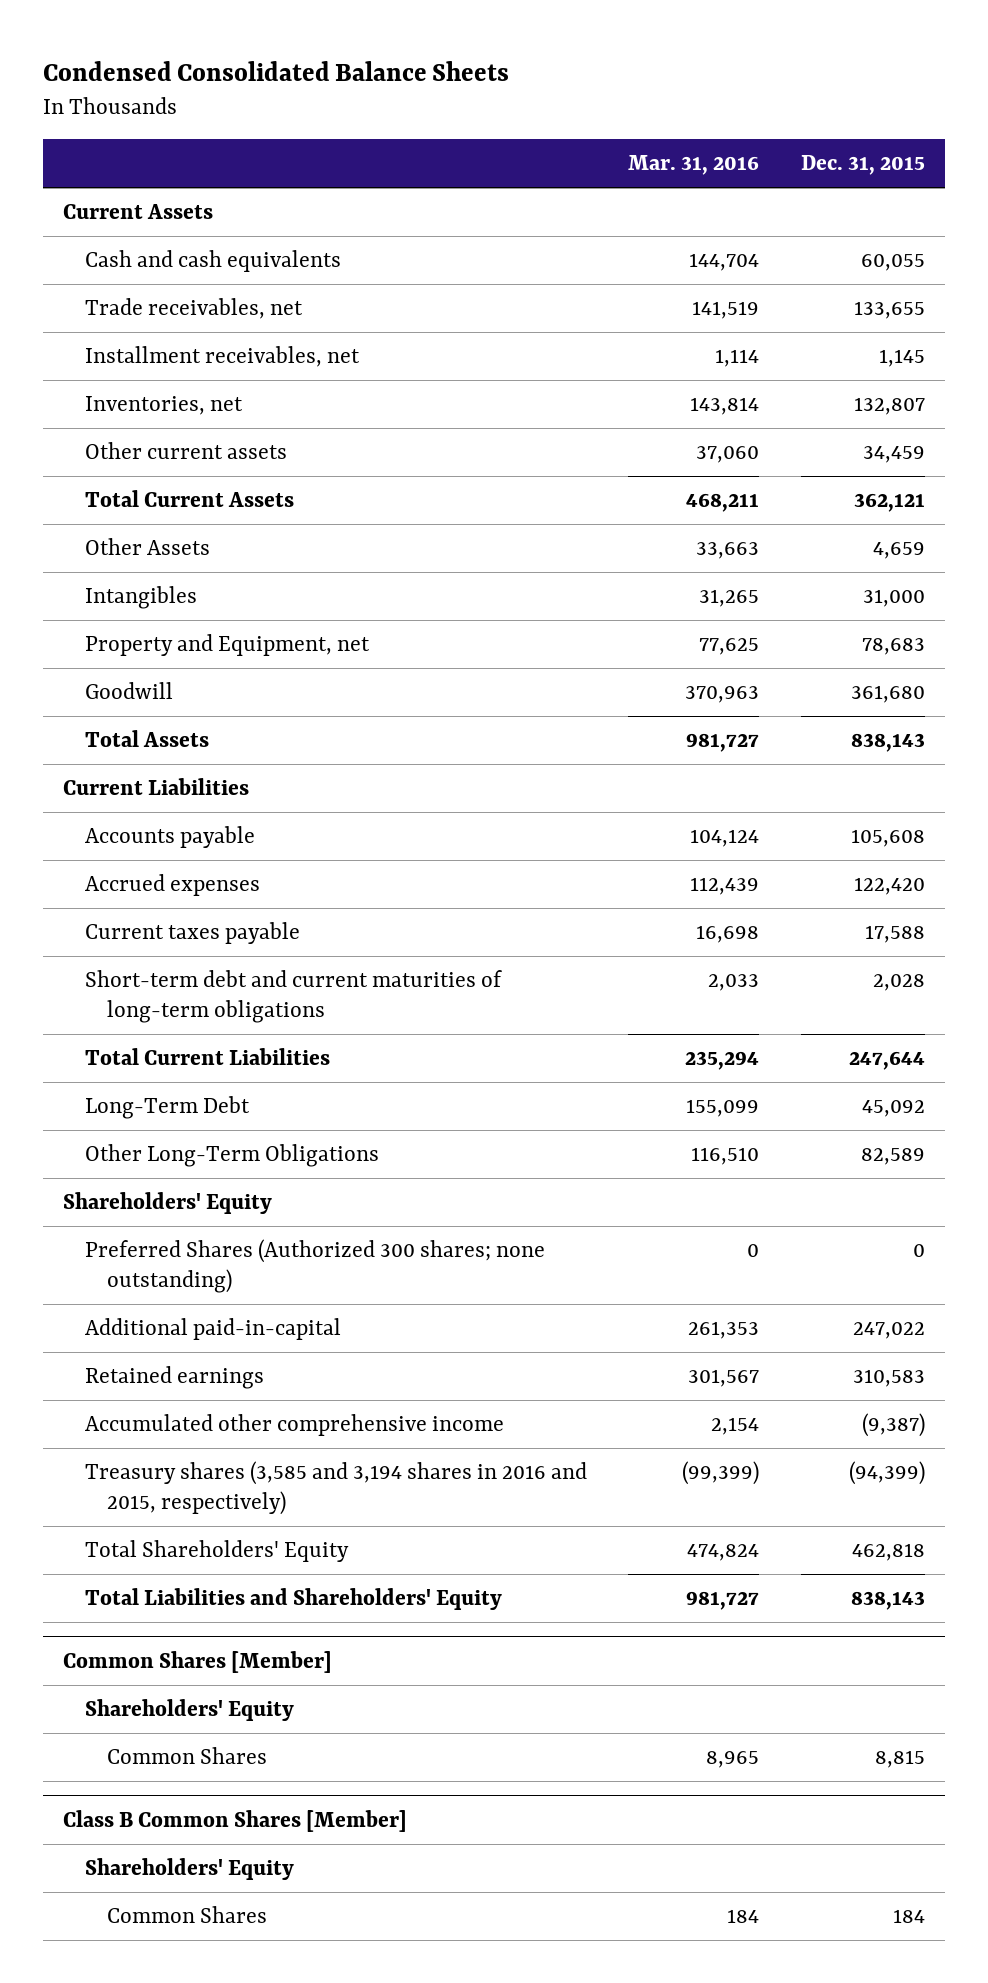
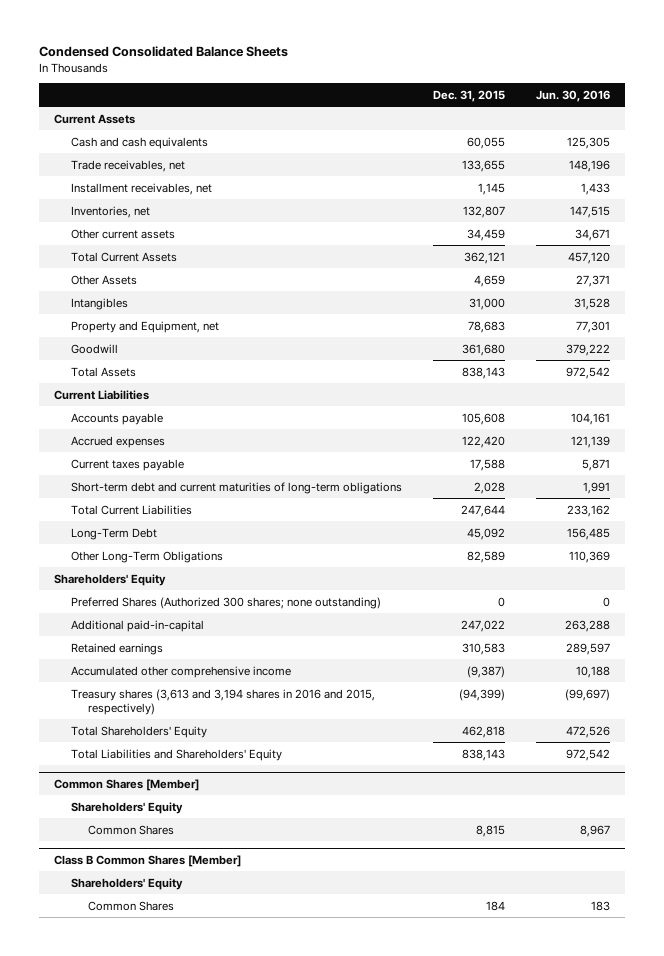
- | Mar. 31, 2016 | Dec. 31, 2015
+ | Dec. 31, 2015 | Jun. 30, 2016
- Treasury shares (3,585 and 3,194 shares in 2016 and 2015, respectively) | (99,399) | (94,399)
+ Treasury shares (3,613 and 3,194 shares in 2016 and 2015, respectively) | (94,399) | (99,697)

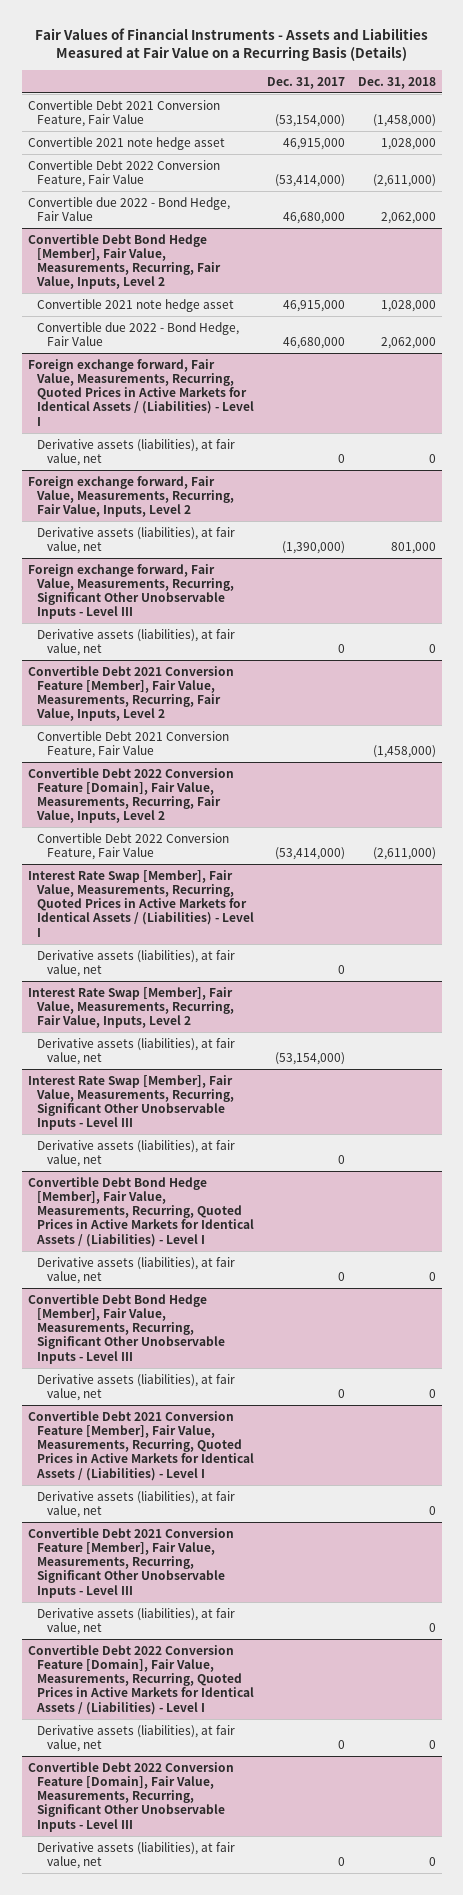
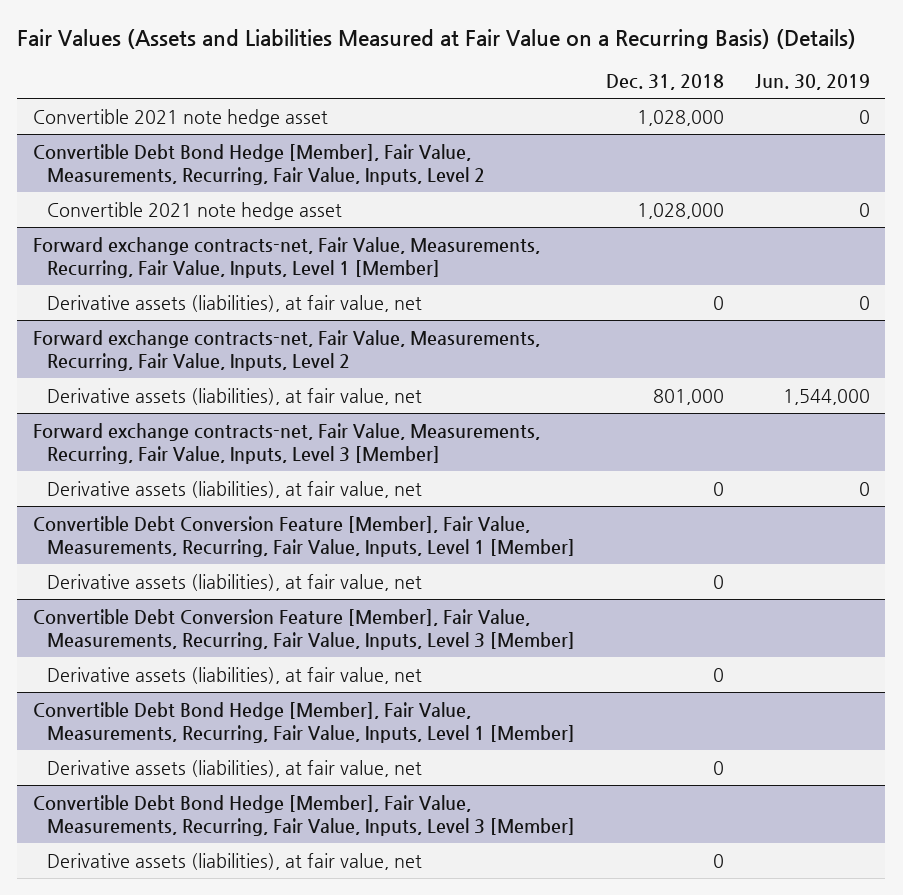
- Fair Values of Financial Instruments - Assets and Liabilities Measured at Fair Value on a Recurring Basis (Details)
+ Fair Values (Assets and Liabilities Measured at Fair Value on a Recurring Basis) (Details)
- | Dec. 31, 2017 | Dec. 31, 2018
+ | Dec. 31, 2018 | Jun. 30, 2019
- Convertible Debt 2021 Conversion Feature, Fair Value | (53,154,000) | (1,458,000)
- Convertible Debt 2022 Conversion Feature, Fair Value | (53,414,000) | (2,611,000)
- Convertible due 2022 - Bond Hedge, Fair Value | 46,680,000 | 2,062,000
@ Convertible Debt Bond Hedge [Member], Fair Value, Measurements, Recurring, Fair Value, Inputs, Level 2
- Convertible due 2022 - Bond Hedge, Fair Value | 46,680,000 | 2,062,000
- Foreign exchange forward, Fair Value, Measurements, Recurring, Quoted Prices in Active Markets for Identical Assets / (Liabilities) - Level I
+ Forward exchange contracts-net, Fair Value, Measurements, Recurring, Fair Value, Inputs, Level 1 [Member]
- Foreign exchange forward, Fair Value, Measurements, Recurring, Fair Value, Inputs, Level 2
+ Forward exchange contracts-net, Fair Value, Measurements, Recurring, Fair Value, Inputs, Level 2
- Foreign exchange forward, Fair Value, Measurements, Recurring, Significant Other Unobservable Inputs - Level III
- Derivative assets (liabilities), at fair value, net | 0 | 0
- Convertible Debt 2021 Conversion Feature [Member], Fair Value, Measurements, Recurring, Fair Value, Inputs, Level 2
- Convertible Debt 2021 Conversion Feature, Fair Value | | (1,458,000)
- Convertible Debt 2022 Conversion Feature [Domain], Fair Value, Measurements, Recurring, Fair Value, Inputs, Level 2
- Convertible Debt 2022 Conversion Feature, Fair Value | (53,414,000) | (2,611,000)
- Interest Rate Swap [Member], Fair Value, Measurements, Recurring, Quoted Prices in Active Markets for Identical Assets / (Liabilities) - Level I
- Derivative assets (liabilities), at fair value, net | 0 |
- Interest Rate Swap [Member], Fair Value, Measurements, Recurring, Fair Value, Inputs, Level 2
- Derivative assets (liabilities), at fair value, net | (53,154,000) |
- Interest Rate Swap [Member], Fair Value, Measurements, Recurring, Significant Other Unobservable Inputs - Level III
- Derivative assets (liabilities), at fair value, net | 0 |
- Convertible Debt Bond Hedge [Member], Fair Value, Measurements, Recurring, Quoted Prices in Active Markets for Identical Assets / (Liabilities) - Level I
- Derivative assets (liabilities), at fair value, net | 0 | 0
- Convertible Debt Bond Hedge [Member], Fair Value, Measurements, Recurring, Significant Other Unobservable Inputs - Level III
+ Forward exchange contracts-net, Fair Value, Measurements, Recurring, Fair Value, Inputs, Level 3 [Member]
- Convertible Debt 2021 Conversion Feature [Member], Fair Value, Measurements, Recurring, Quoted Prices in Active Markets for Identical Assets / (Liabilities) - Level I
+ Convertible Debt Conversion Feature [Member], Fair Value, Measurements, Recurring, Fair Value, Inputs, Level 1 [Member]
- Convertible Debt 2021 Conversion Feature [Member], Fair Value, Measurements, Recurring, Significant Other Unobservable Inputs - Level III
+ Convertible Debt Conversion Feature [Member], Fair Value, Measurements, Recurring, Fair Value, Inputs, Level 3 [Member]
- Convertible Debt 2022 Conversion Feature [Domain], Fair Value, Measurements, Recurring, Quoted Prices in Active Markets for Identical Assets / (Liabilities) - Level I
+ Convertible Debt Bond Hedge [Member], Fair Value, Measurements, Recurring, Fair Value, Inputs, Level 1 [Member]
- Convertible Debt 2022 Conversion Feature [Domain], Fair Value, Measurements, Recurring, Significant Other Unobservable Inputs - Level III
+ Convertible Debt Bond Hedge [Member], Fair Value, Measurements, Recurring, Fair Value, Inputs, Level 3 [Member]

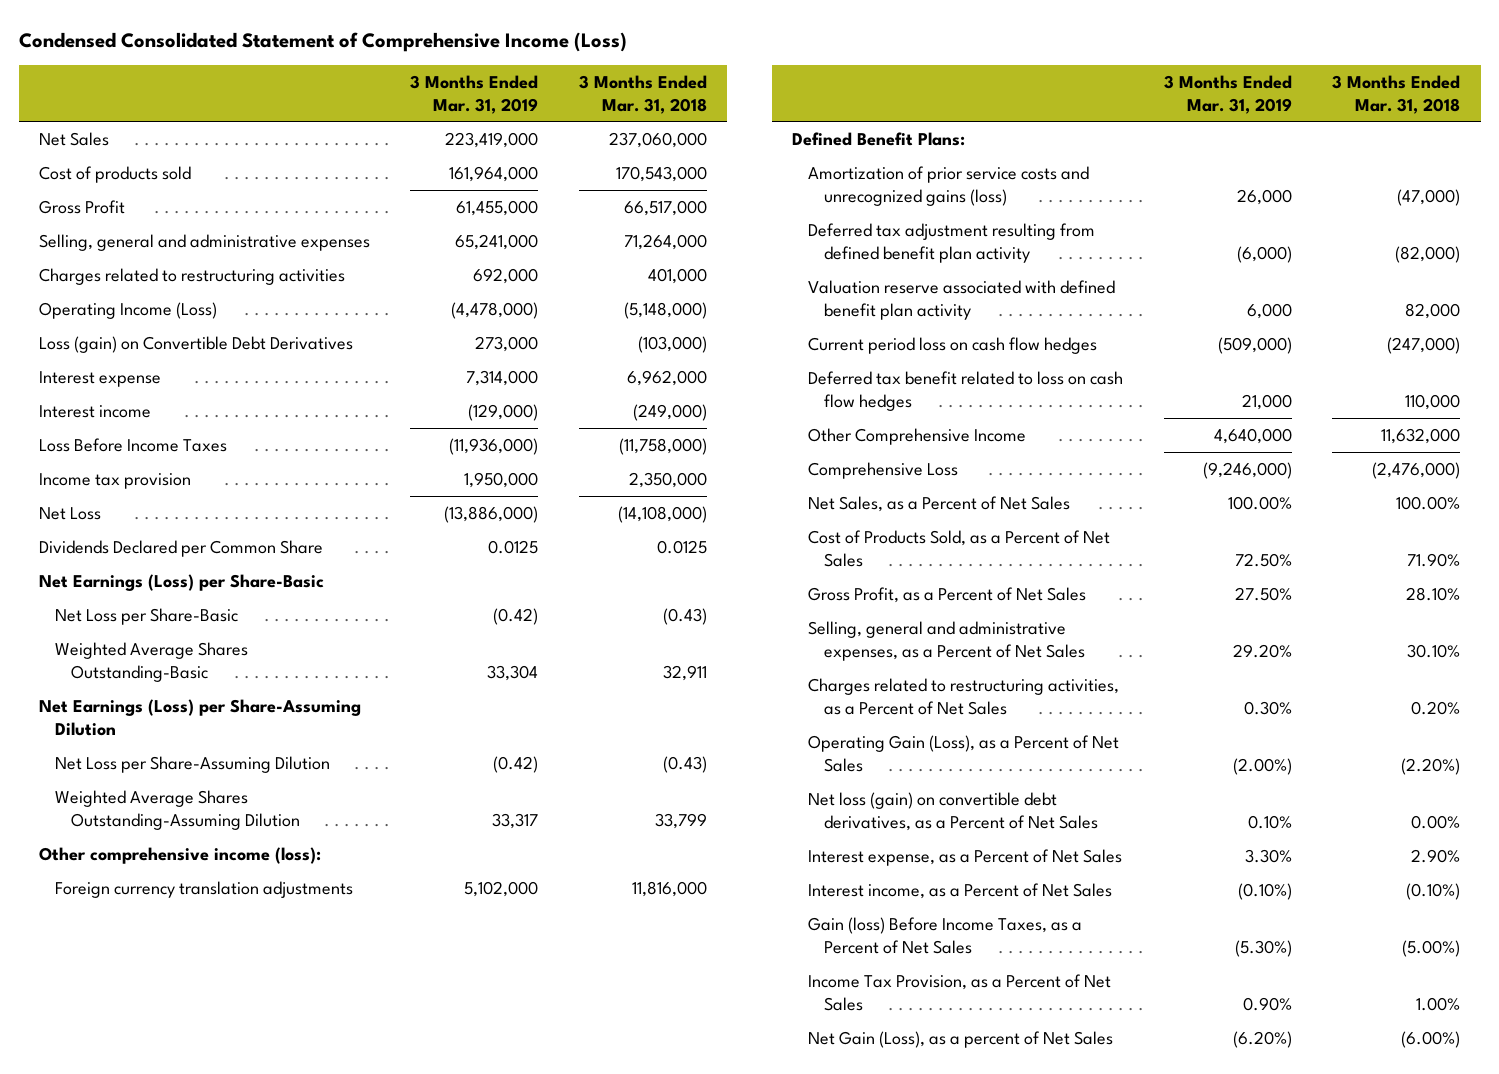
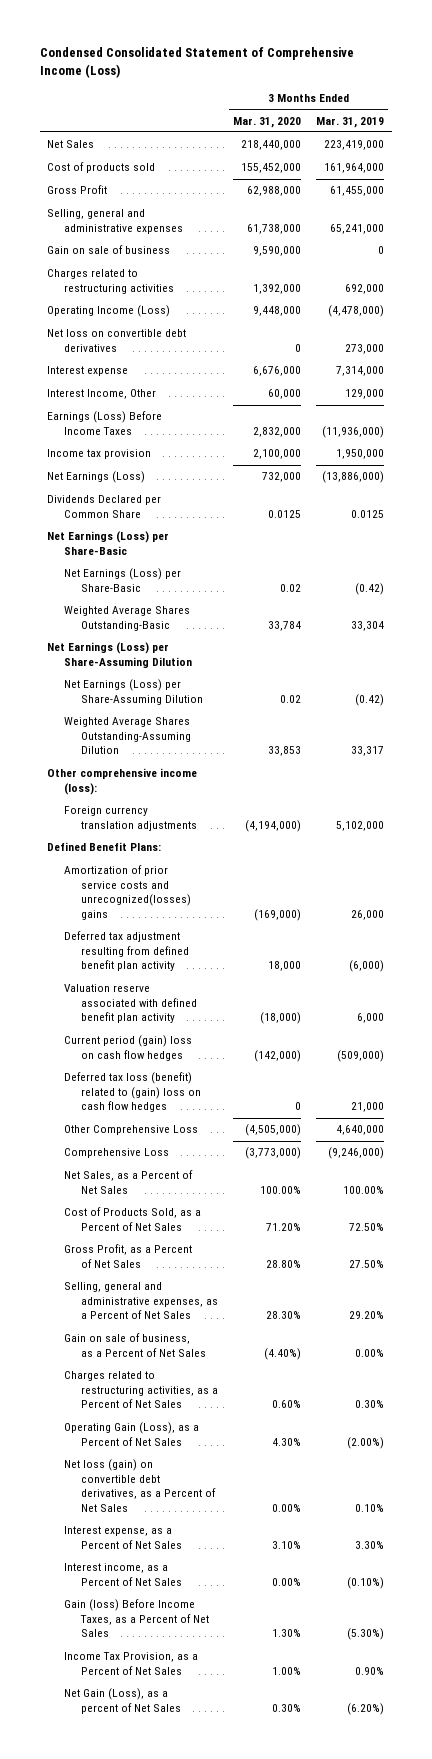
- | 3 Months Ended Mar. 31, 2019 | 3 Months Ended Mar. 31, 2018
+ | 3 Months Ended Mar. 31, 2020 | 3 Months Ended Mar. 31, 2019
+ Gain on sale of business | 9,590,000 | 0
- Loss (gain) on Convertible Debt Derivatives | 273,000 | (103,000)
+ Net loss on convertible debt derivatives | 0 | 273,000
- Interest income | (129,000) | (249,000)
- Loss Before Income Taxes | (11,936,000) | (11,758,000)
+ Interest Income, Other | 60,000 | 129,000
+ Earnings (Loss) Before Income Taxes | 2,832,000 | (11,936,000)
- Net Loss | (13,886,000) | (14,108,000)
+ Net Earnings (Loss) | 732,000 | (13,886,000)
- Net Loss per Share-Basic | (0.42) | (0.43)
+ Net Earnings (Loss) per Share-Basic | 0.02 | (0.42)
- Net Loss per Share-Assuming Dilution | (0.42) | (0.43)
+ Net Earnings (Loss) per Share-Assuming Dilution | 0.02 | (0.42)
- Amortization of prior service costs and unrecognized gains (loss) | 26,000 | (47,000)
+ Amortization of prior service costs and unrecognized(losses) gains | (169,000) | 26,000
- Current period loss on cash flow hedges | (509,000) | (247,000)
- Deferred tax benefit related to loss on cash flow hedges | 21,000 | 110,000
- Other Comprehensive Income | 4,640,000 | 11,632,000
+ Current period (gain) loss on cash flow hedges | (142,000) | (509,000)
+ Deferred tax loss (benefit) related to (gain) loss on cash flow hedges | 0 | 21,000
+ Other Comprehensive Loss | (4,505,000) | 4,640,000
+ Gain on sale of business, as a Percent of Net Sales | (4.40%) | 0.00%

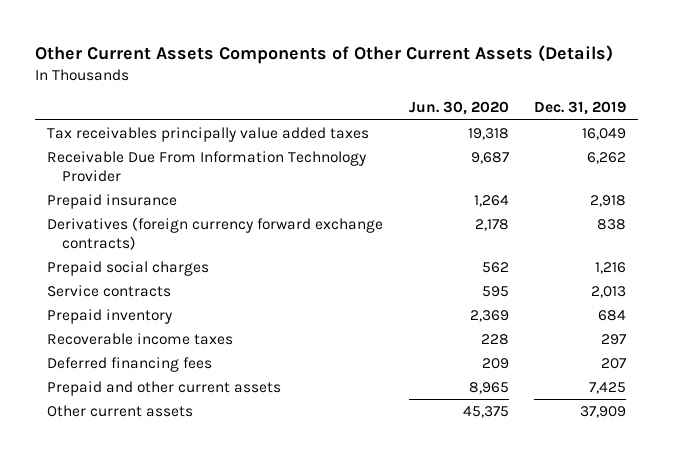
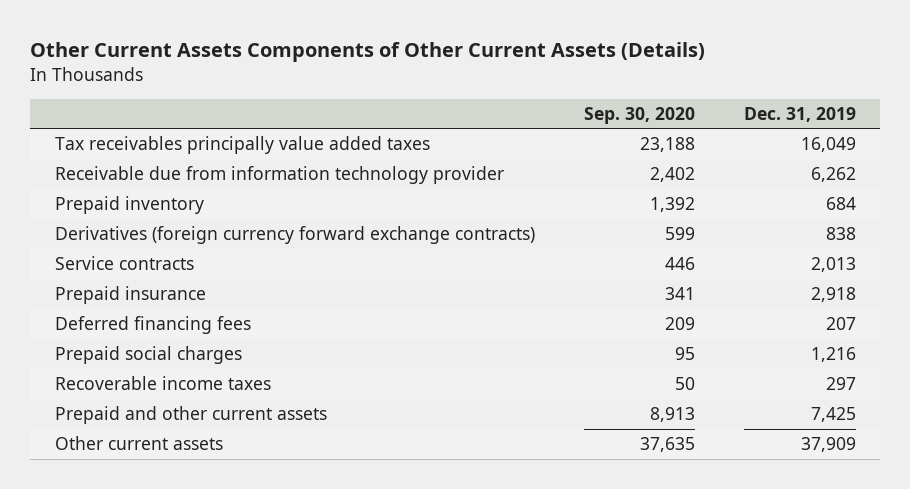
- | Jun. 30, 2020 | Dec. 31, 2019
+ | Sep. 30, 2020 | Dec. 31, 2019
- Receivable Due From Information Technology Provider | 9,687 | 6,262
+ Receivable due from information technology provider | 2,402 | 6,262
moved up: Prepaid inventory | 1,392 | 684
moved down: Prepaid insurance | 341 | 2,918
moved down: Prepaid social charges | 95 | 1,216
moved down: Recoverable income taxes | 50 | 297

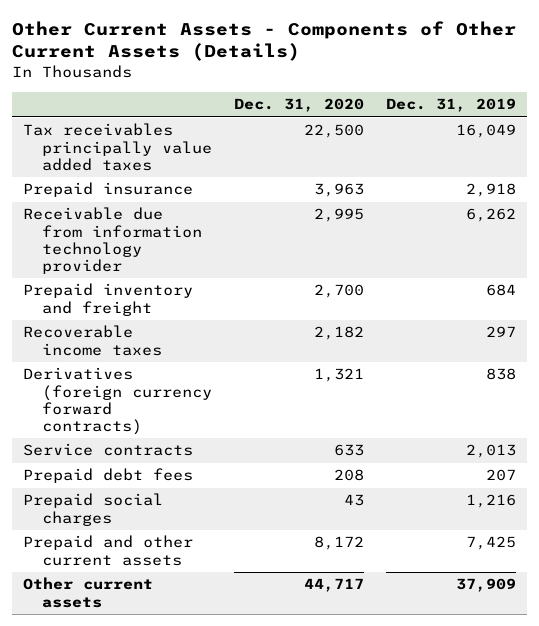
- Other Current Assets Components of Other Current Assets (Details)
+ Other Current Assets - Components of Other Current Assets (Details)
- | Sep. 30, 2020 | Dec. 31, 2019
+ | Dec. 31, 2020 | Dec. 31, 2019
moved up: Prepaid insurance | 3,963 | 2,918
- Prepaid inventory | 1,392 | 684
- Derivatives (foreign currency forward exchange contracts) | 599 | 838
+ Prepaid inventory and freight | 2,700 | 684
moved up: Recoverable income taxes | 2,182 | 297
+ Derivatives (foreign currency forward contracts) | 1,321 | 838
- Deferred financing fees | 209 | 207
+ Prepaid debt fees | 208 | 207

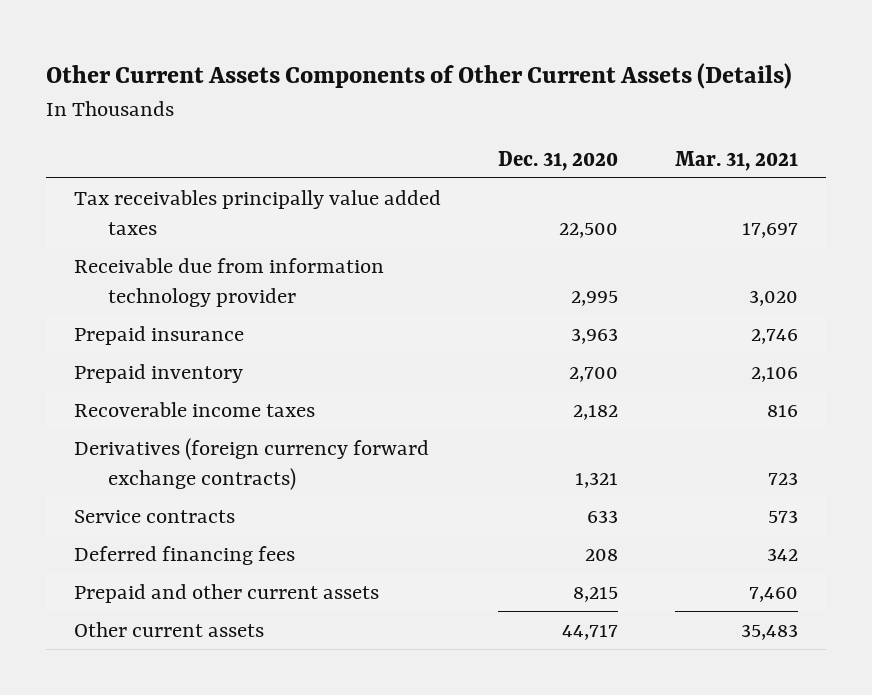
- Other Current Assets - Components of Other Current Assets (Details)
+ Other Current Assets Components of Other Current Assets (Details)
- | Dec. 31, 2020 | Dec. 31, 2019
+ | Dec. 31, 2020 | Mar. 31, 2021
- Prepaid inventory and freight | 2,700 | 684
moved down: Prepaid insurance | 3,963 | 2,746
+ Prepaid inventory | 2,700 | 2,106
- Derivatives (foreign currency forward contracts) | 1,321 | 838
+ Derivatives (foreign currency forward exchange contracts) | 1,321 | 723
- Prepaid debt fees | 208 | 207
- Prepaid social charges | 43 | 1,216
- Prepaid and other current assets | 8,172 | 7,425
+ Deferred financing fees | 208 | 342
+ Prepaid and other current assets | 8,215 | 7,460

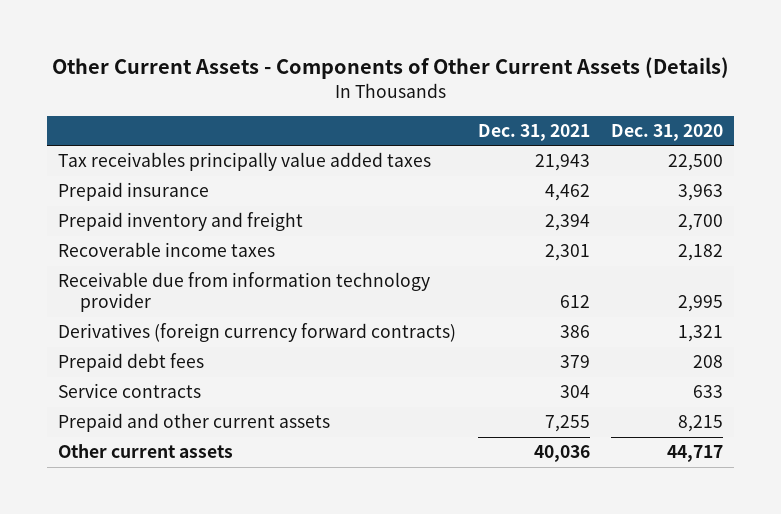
- Other Current Assets Components of Other Current Assets (Details)
+ Other Current Assets - Components of Other Current Assets (Details)
- | Dec. 31, 2020 | Mar. 31, 2021
+ | Dec. 31, 2021 | Dec. 31, 2020
- Prepaid inventory | 2,700 | 2,106
+ Prepaid inventory and freight | 2,394 | 2,700
- Derivatives (foreign currency forward exchange contracts) | 1,321 | 723
moved down: Receivable due from information technology provider | 612 | 2,995
+ Derivatives (foreign currency forward contracts) | 386 | 1,321
+ Prepaid debt fees | 379 | 208
- Deferred financing fees | 208 | 342

